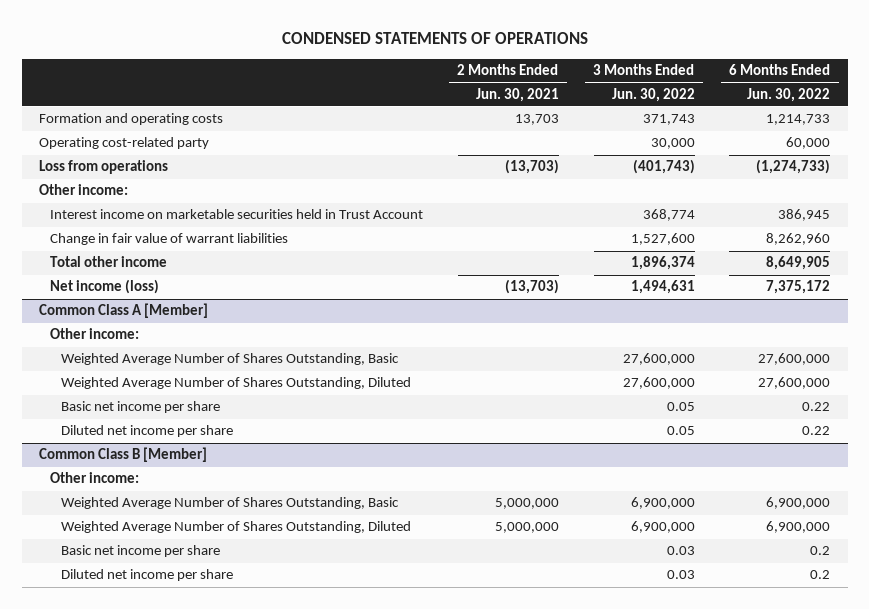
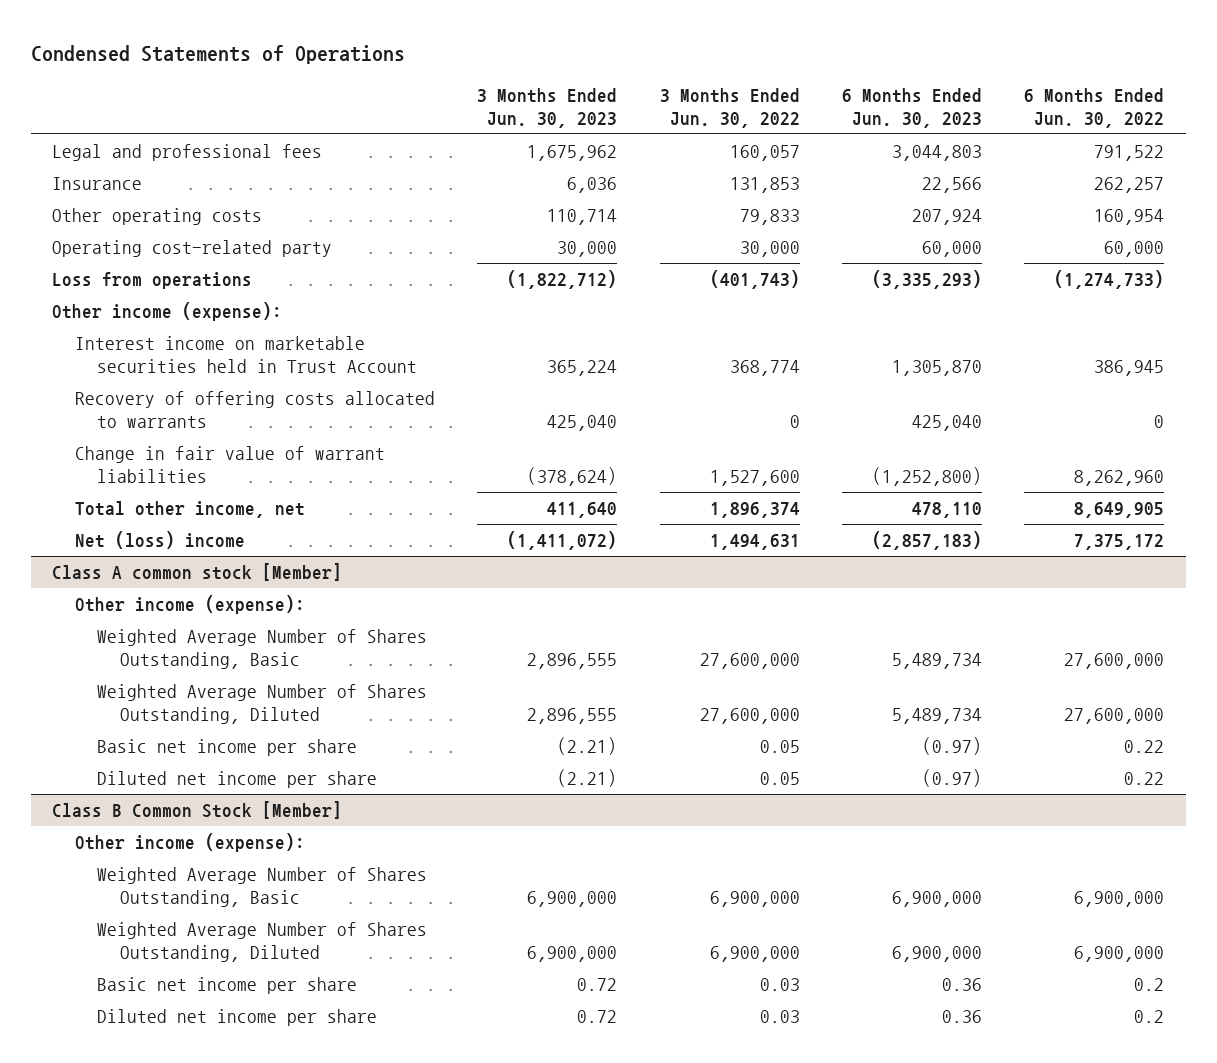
- CONDENSED STATEMENTS OF OPERATIONS
+ Condensed Statements of Operations
- | 2 Months Ended Jun. 30, 2021 | 3 Months Ended Jun. 30, 2022 | 6 Months Ended Jun. 30, 2022
+ | 3 Months Ended Jun. 30, 2023 | 3 Months Ended Jun. 30, 2022 | 6 Months Ended Jun. 30, 2023 | 6 Months Ended Jun. 30, 2022
- Formation and operating costs | 13,703 | 371,743 | 1,214,733
+ Legal and professional fees | 1,675,962 | 160,057 | 3,044,803 | 791,522
+ Insurance | 6,036 | 131,853 | 22,566 | 262,257
+ Other operating costs | 110,714 | 79,833 | 207,924 | 160,954
- Other income:
+ Other income (expense):
+ Recovery of offering costs allocated to warrants | 425,040 | 0 | 425,040 | 0
- Total other income | | 1,896,374 | 8,649,905
- Net income (loss) | (13,703) | 1,494,631 | 7,375,172
- Common Class A [Member]
- Other income:
+ Total other income, net | 411,640 | 1,896,374 | 478,110 | 8,649,905
+ Net (loss) income | (1,411,072) | 1,494,631 | (2,857,183) | 7,375,172
+ Class A common stock [Member]
+ Other income (expense):
- Common Class B [Member]
- Other income:
+ Class B Common Stock [Member]
+ Other income (expense):

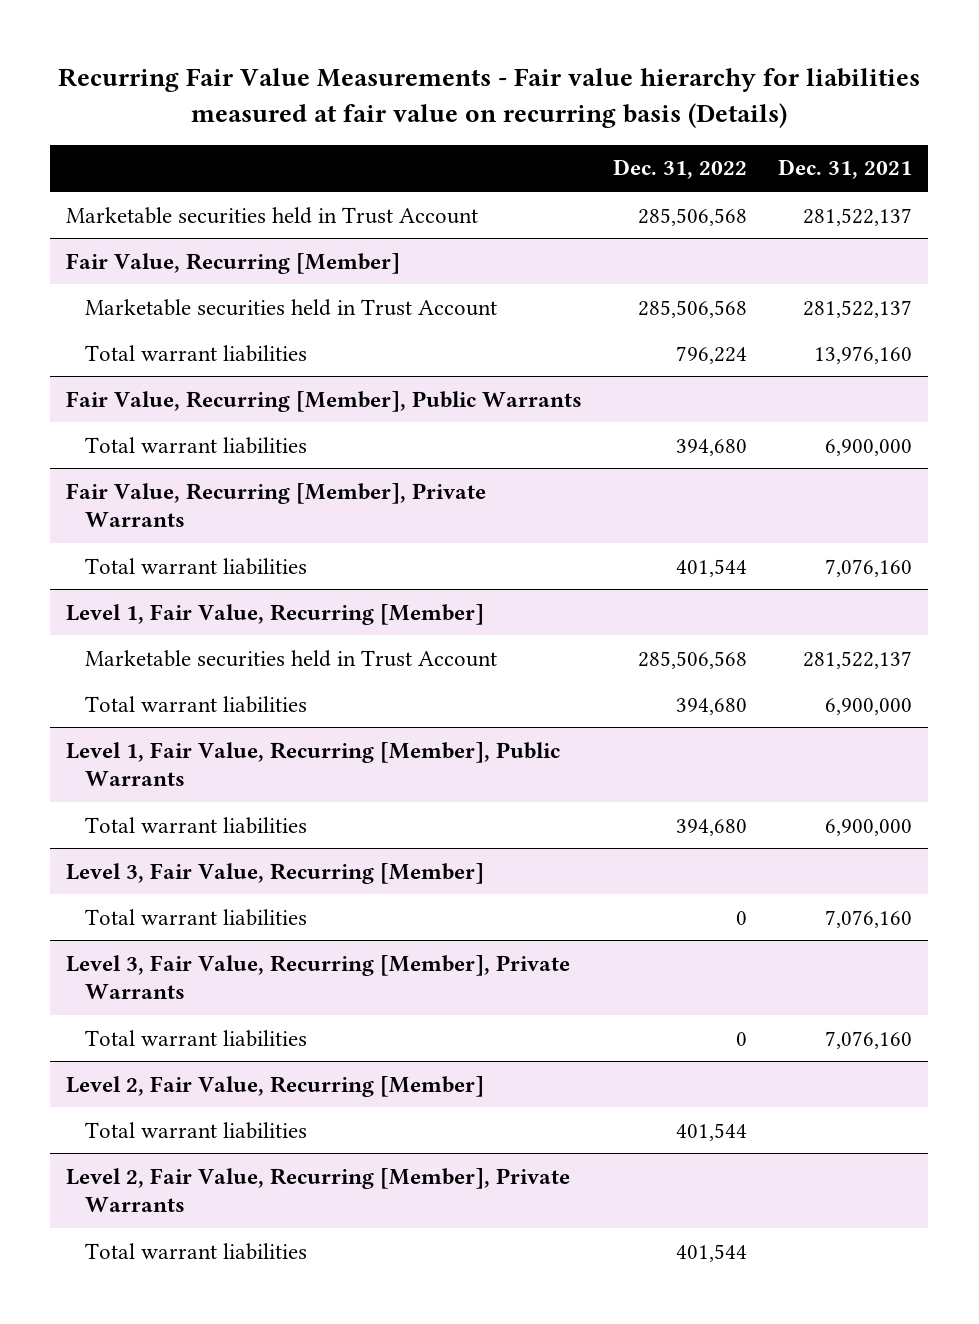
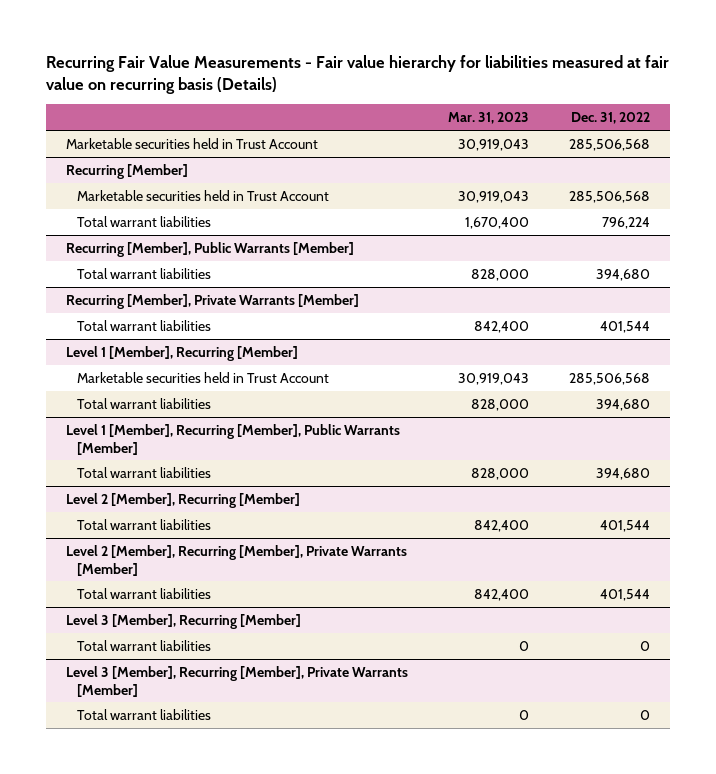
- | Dec. 31, 2022 | Dec. 31, 2021
+ | Mar. 31, 2023 | Dec. 31, 2022
- Fair Value, Recurring [Member]
+ Recurring [Member]
- Fair Value, Recurring [Member], Public Warrants
+ Recurring [Member], Public Warrants [Member]
- Fair Value, Recurring [Member], Private Warrants
+ Recurring [Member], Private Warrants [Member]
- Level 1, Fair Value, Recurring [Member]
+ Level 1 [Member], Recurring [Member]
- Level 1, Fair Value, Recurring [Member], Public Warrants
+ Level 1 [Member], Recurring [Member], Public Warrants [Member]
- Level 3, Fair Value, Recurring [Member]
- Total warrant liabilities | 0 | 7,076,160
- Level 3, Fair Value, Recurring [Member], Private Warrants
- Total warrant liabilities | 0 | 7,076,160
- Level 2, Fair Value, Recurring [Member]
+ Level 2 [Member], Recurring [Member]
- Level 2, Fair Value, Recurring [Member], Private Warrants
+ Level 2 [Member], Recurring [Member], Private Warrants [Member]
+ Level 3 [Member], Recurring [Member]
+ Total warrant liabilities | 0 | 0
+ Level 3 [Member], Recurring [Member], Private Warrants [Member]
+ Total warrant liabilities | 0 | 0

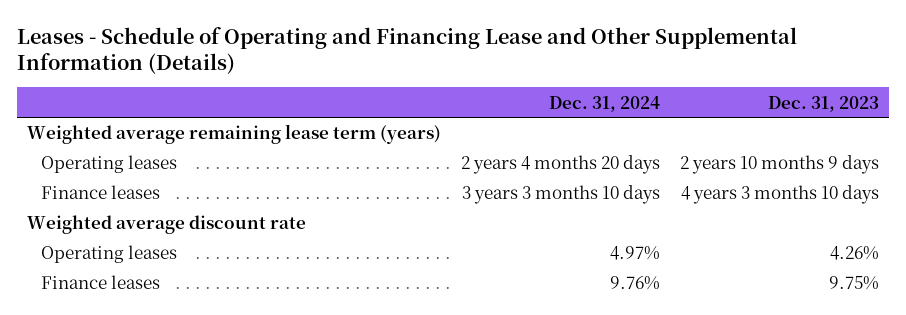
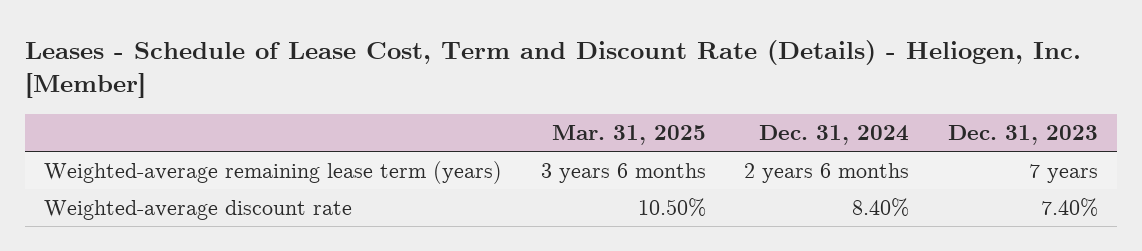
- Leases - Schedule of Operating and Financing Lease and Other Supplemental Information (Details)
+ Leases - Schedule of Lease Cost, Term and Discount Rate (Details) - Heliogen, Inc. [Member]
- | Dec. 31, 2024 | Dec. 31, 2023
+ | Mar. 31, 2025 | Dec. 31, 2024 | Dec. 31, 2023
- Weighted average remaining lease term (years)
- Operating leases | 2 years 4 months 20 days | 2 years 10 months 9 days
- Finance leases | 3 years 3 months 10 days | 4 years 3 months 10 days
- Weighted average discount rate
- Operating leases | 4.97% | 4.26%
- Finance leases | 9.76% | 9.75%
+ Weighted-average remaining lease term (years) | 3 years 6 months | 2 years 6 months | 7 years
+ Weighted-average discount rate | 10.50% | 8.40% | 7.40%

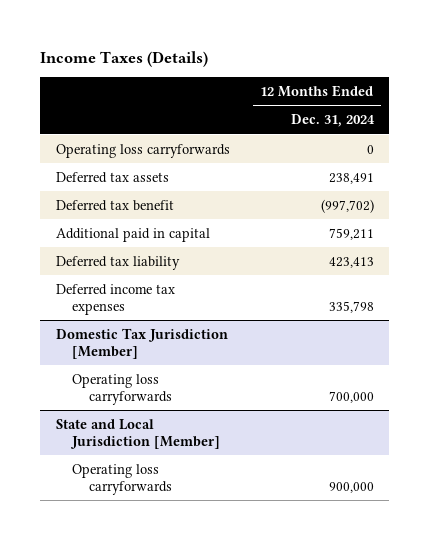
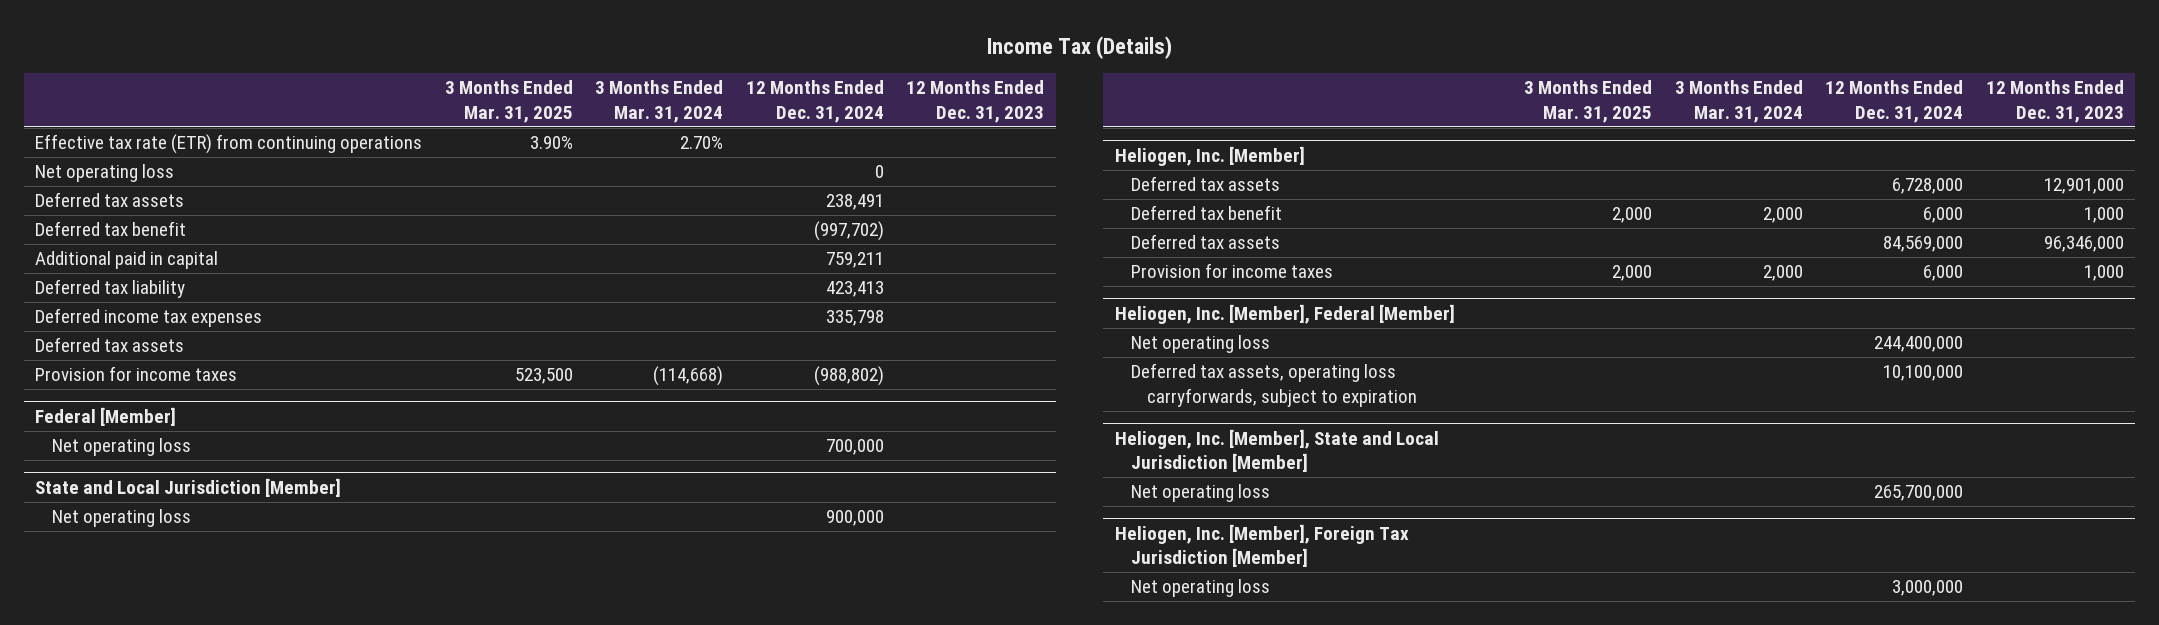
- Income Taxes (Details)
+ Income Tax (Details)
- | 12 Months Ended Dec. 31, 2024
+ | 3 Months Ended Mar. 31, 2025 | 3 Months Ended Mar. 31, 2024 | 12 Months Ended Dec. 31, 2024 | 12 Months Ended Dec. 31, 2023
- Operating loss carryforwards | 0
+ Effective tax rate (ETR) from continuing operations | 3.90% | 2.70% | |
+ Net operating loss | | | 0 |
- Domestic Tax Jurisdiction [Member]
- Operating loss carryforwards | 700,000
+ Deferred tax assets
+ Provision for income taxes | 523,500 | (114,668) | (988,802) |
+ Federal [Member]
+ Net operating loss | | | 700,000 |
@ State and Local Jurisdiction [Member]
- Operating loss carryforwards | 900,000
+ Net operating loss | | | 900,000 |
+ Heliogen, Inc. [Member]
+ Deferred tax assets | | | 6,728,000 | 12,901,000
+ Deferred tax benefit | 2,000 | 2,000 | 6,000 | 1,000
+ Deferred tax assets | | | 84,569,000 | 96,346,000
+ Provision for income taxes | 2,000 | 2,000 | 6,000 | 1,000
+ Heliogen, Inc. [Member], Federal [Member]
+ Net operating loss | | | 244,400,000 |
+ Deferred tax assets, operating loss carryforwards, subject to expiration | | | 10,100,000 |
+ Heliogen, Inc. [Member], State and Local Jurisdiction [Member]
+ Net operating loss | | | 265,700,000 |
+ Heliogen, Inc. [Member], Foreign Tax Jurisdiction [Member]
+ Net operating loss | | | 3,000,000 |

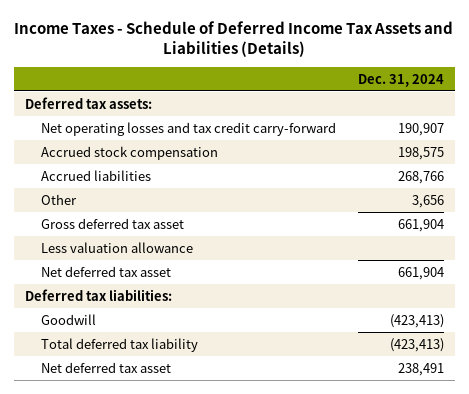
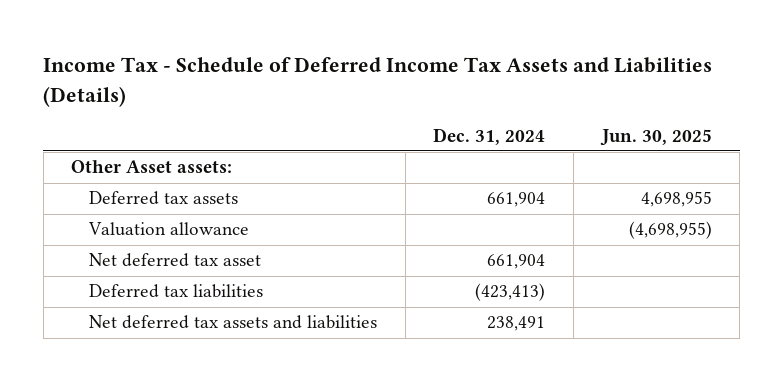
- Income Taxes - Schedule of Deferred Income Tax Assets and Liabilities (Details)
+ Income Tax - Schedule of Deferred Income Tax Assets and Liabilities (Details)
- | Dec. 31, 2024
+ | Dec. 31, 2024 | Jun. 30, 2025
- Deferred tax assets:
- Net operating losses and tax credit carry-forward | 190,907
- Accrued stock compensation | 198,575
- Accrued liabilities | 268,766
- Other | 3,656
- Gross deferred tax asset | 661,904
- Less valuation allowance
+ Other Asset assets:
+ Deferred tax assets | 661,904 | 4,698,955
+ Valuation allowance | | (4,698,955)
- Deferred tax liabilities:
- Goodwill | (423,413)
- Total deferred tax liability | (423,413)
- Net deferred tax asset | 238,491
+ Deferred tax liabilities | (423,413) |
+ Net deferred tax assets and liabilities | 238,491 |

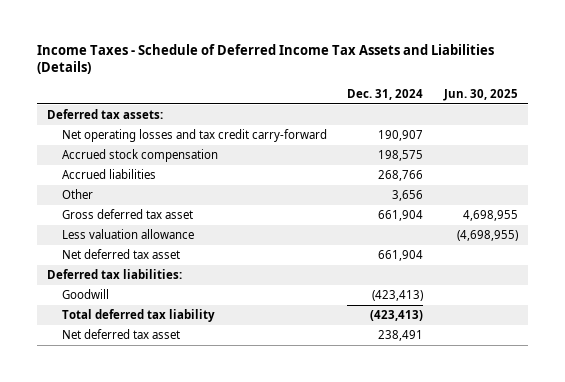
- Income Tax - Schedule of Deferred Income Tax Assets and Liabilities (Details)
+ Income Taxes - Schedule of Deferred Income Tax Assets and Liabilities (Details)
- Other Asset assets:
- Deferred tax assets | 661,904 | 4,698,955
- Valuation allowance | | (4,698,955)
+ Deferred tax assets:
+ Net operating losses and tax credit carry-forward | 190,907 |
+ Accrued stock compensation | 198,575 |
+ Accrued liabilities | 268,766 |
+ Other | 3,656 |
+ Gross deferred tax asset | 661,904 | 4,698,955
+ Less valuation allowance | | (4,698,955)
- Deferred tax liabilities | (423,413) |
- Net deferred tax assets and liabilities | 238,491 |
+ Deferred tax liabilities:
+ Goodwill | (423,413) |
+ Total deferred tax liability | (423,413) |
+ Net deferred tax asset | 238,491 |

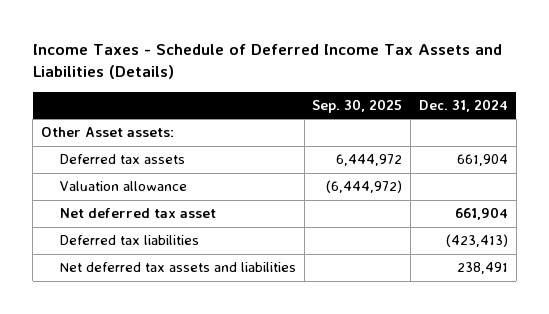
- | Dec. 31, 2024 | Jun. 30, 2025
+ | Sep. 30, 2025 | Dec. 31, 2024
- Deferred tax assets:
- Net operating losses and tax credit carry-forward | 190,907 |
- Accrued stock compensation | 198,575 |
- Accrued liabilities | 268,766 |
- Other | 3,656 |
- Gross deferred tax asset | 661,904 | 4,698,955
- Less valuation allowance | | (4,698,955)
+ Other Asset assets:
+ Deferred tax assets | 6,444,972 | 661,904
+ Valuation allowance | (6,444,972) |
- Deferred tax liabilities:
- Goodwill | (423,413) |
- Total deferred tax liability | (423,413) |
- Net deferred tax asset | 238,491 |
+ Deferred tax liabilities | | (423,413)
+ Net deferred tax assets and liabilities | | 238,491

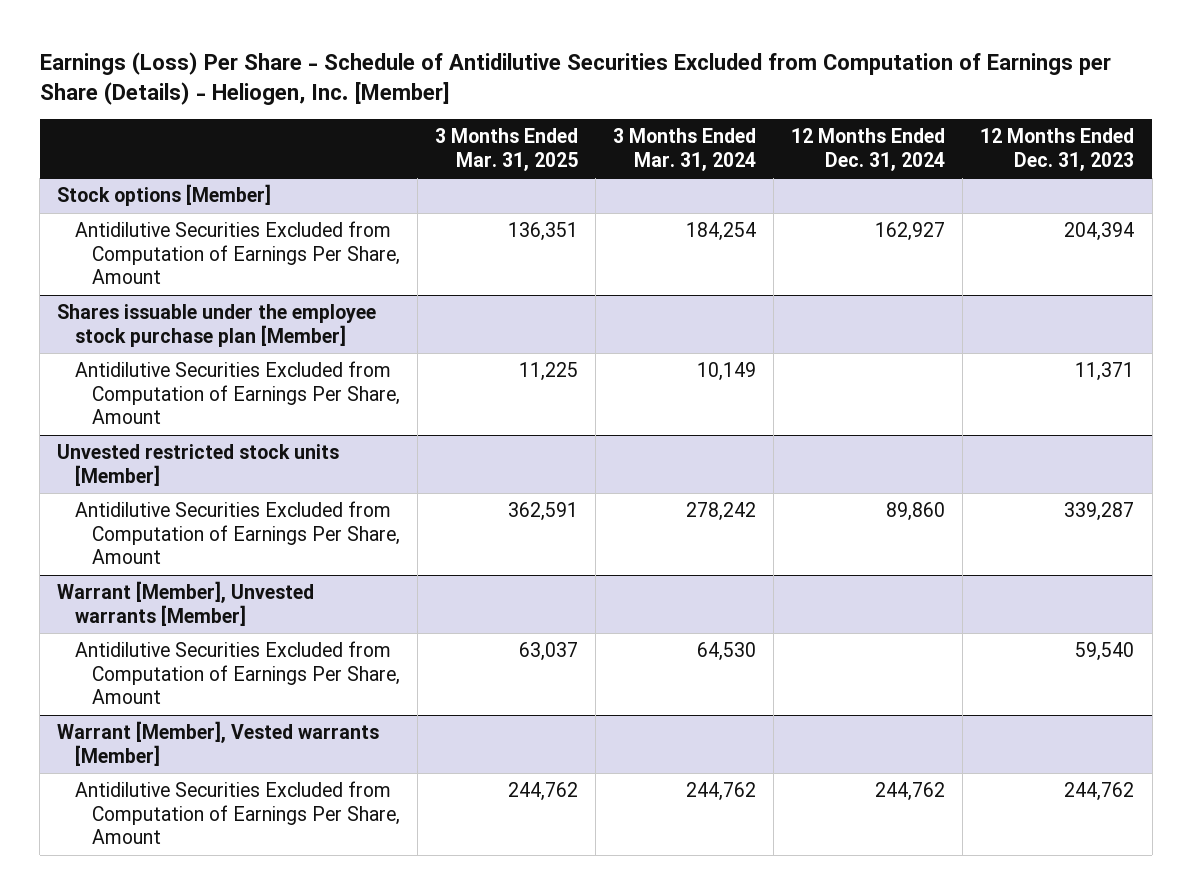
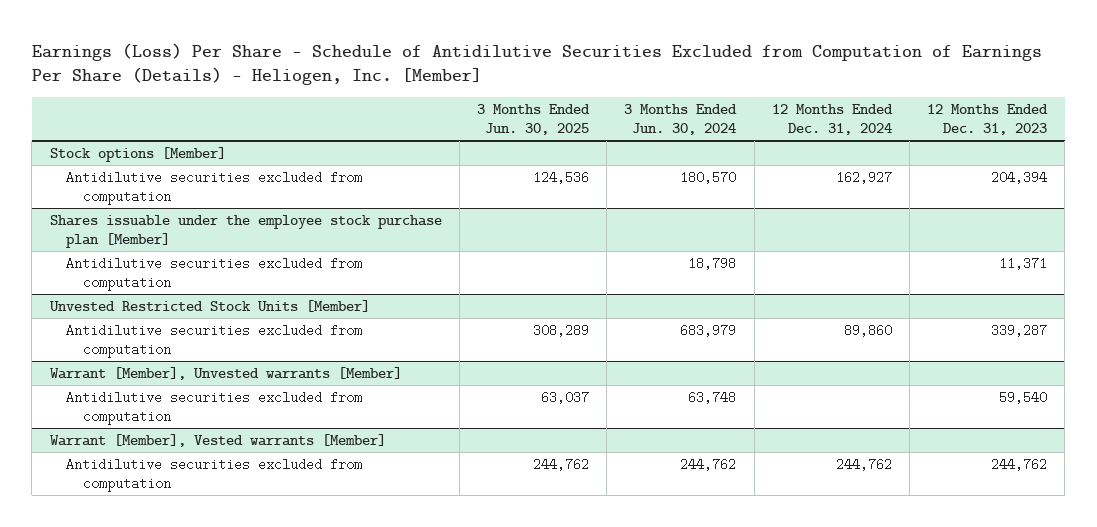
- Earnings (Loss) Per Share - Schedule of Antidilutive Securities Excluded from Computation of Earnings per Share (Details) - Heliogen, Inc. [Member]
+ Earnings (Loss) Per Share - Schedule of Antidilutive Securities Excluded from Computation of Earnings Per Share (Details) - Heliogen, Inc. [Member]
- | 3 Months Ended Mar. 31, 2025 | 3 Months Ended Mar. 31, 2024 | 12 Months Ended Dec. 31, 2024 | 12 Months Ended Dec. 31, 2023
+ | 3 Months Ended Jun. 30, 2025 | 3 Months Ended Jun. 30, 2024 | 12 Months Ended Dec. 31, 2024 | 12 Months Ended Dec. 31, 2023
@ Stock options [Member]
- Antidilutive Securities Excluded from Computation of Earnings Per Share, Amount | 136,351 | 184,254 | 162,927 | 204,394
+ Antidilutive securities excluded from computation | 124,536 | 180,570 | 162,927 | 204,394
@ Shares issuable under the employee stock purchase plan [Member]
- Antidilutive Securities Excluded from Computation of Earnings Per Share, Amount | 11,225 | 10,149 | | 11,371
- Unvested restricted stock units [Member]
- Antidilutive Securities Excluded from Computation of Earnings Per Share, Amount | 362,591 | 278,242 | 89,860 | 339,287
@ Shares issuable under the employee stock purchase plan [Member]
+ Antidilutive securities excluded from computation | | 18,798 | | 11,371
+ Unvested Restricted Stock Units [Member]
+ Antidilutive securities excluded from computation | 308,289 | 683,979 | 89,860 | 339,287
@ Warrant [Member], Unvested warrants [Member]
- Antidilutive Securities Excluded from Computation of Earnings Per Share, Amount | 63,037 | 64,530 | | 59,540
+ Antidilutive securities excluded from computation | 63,037 | 63,748 | | 59,540
@ Warrant [Member], Vested warrants [Member]
- Antidilutive Securities Excluded from Computation of Earnings Per Share, Amount | 244,762 | 244,762 | 244,762 | 244,762
+ Antidilutive securities excluded from computation | 244,762 | 244,762 | 244,762 | 244,762

